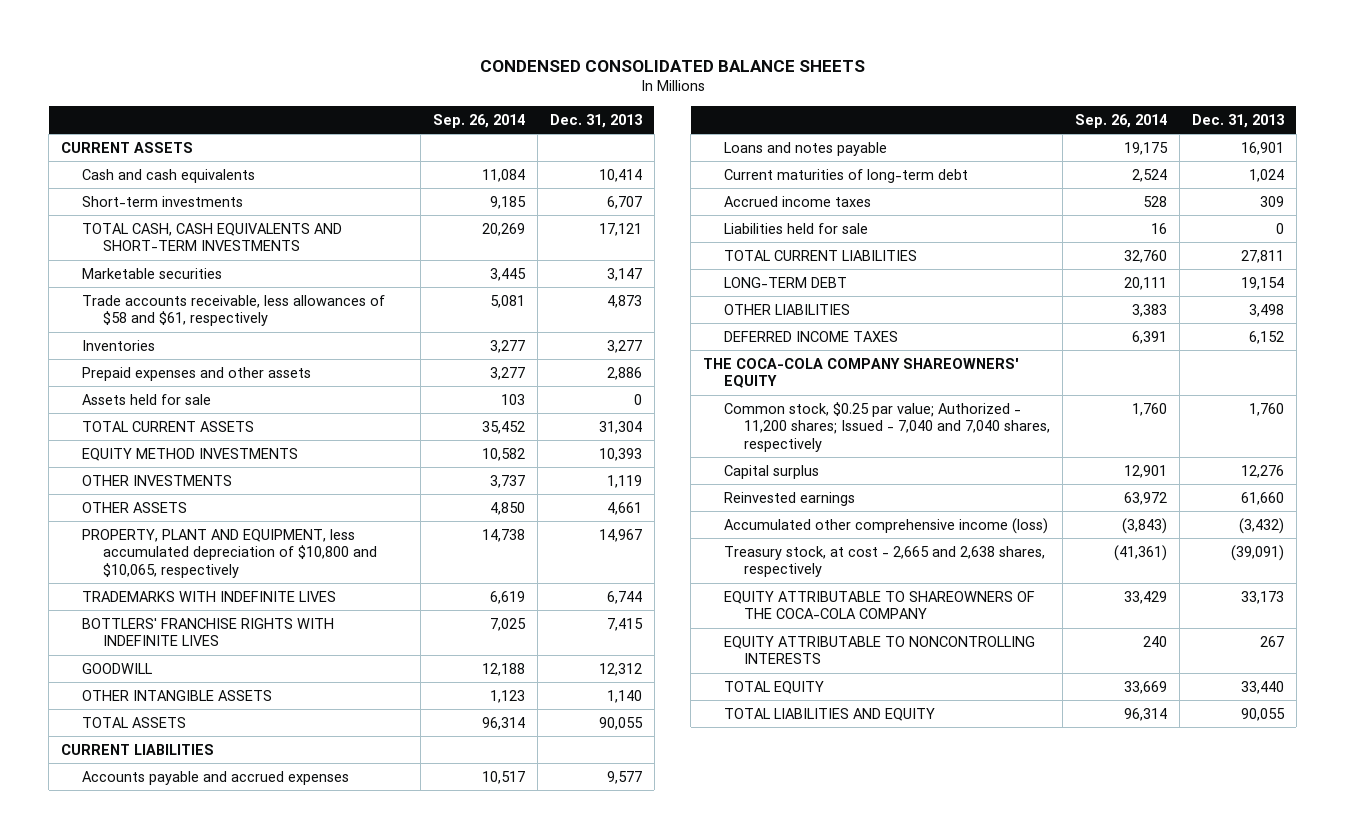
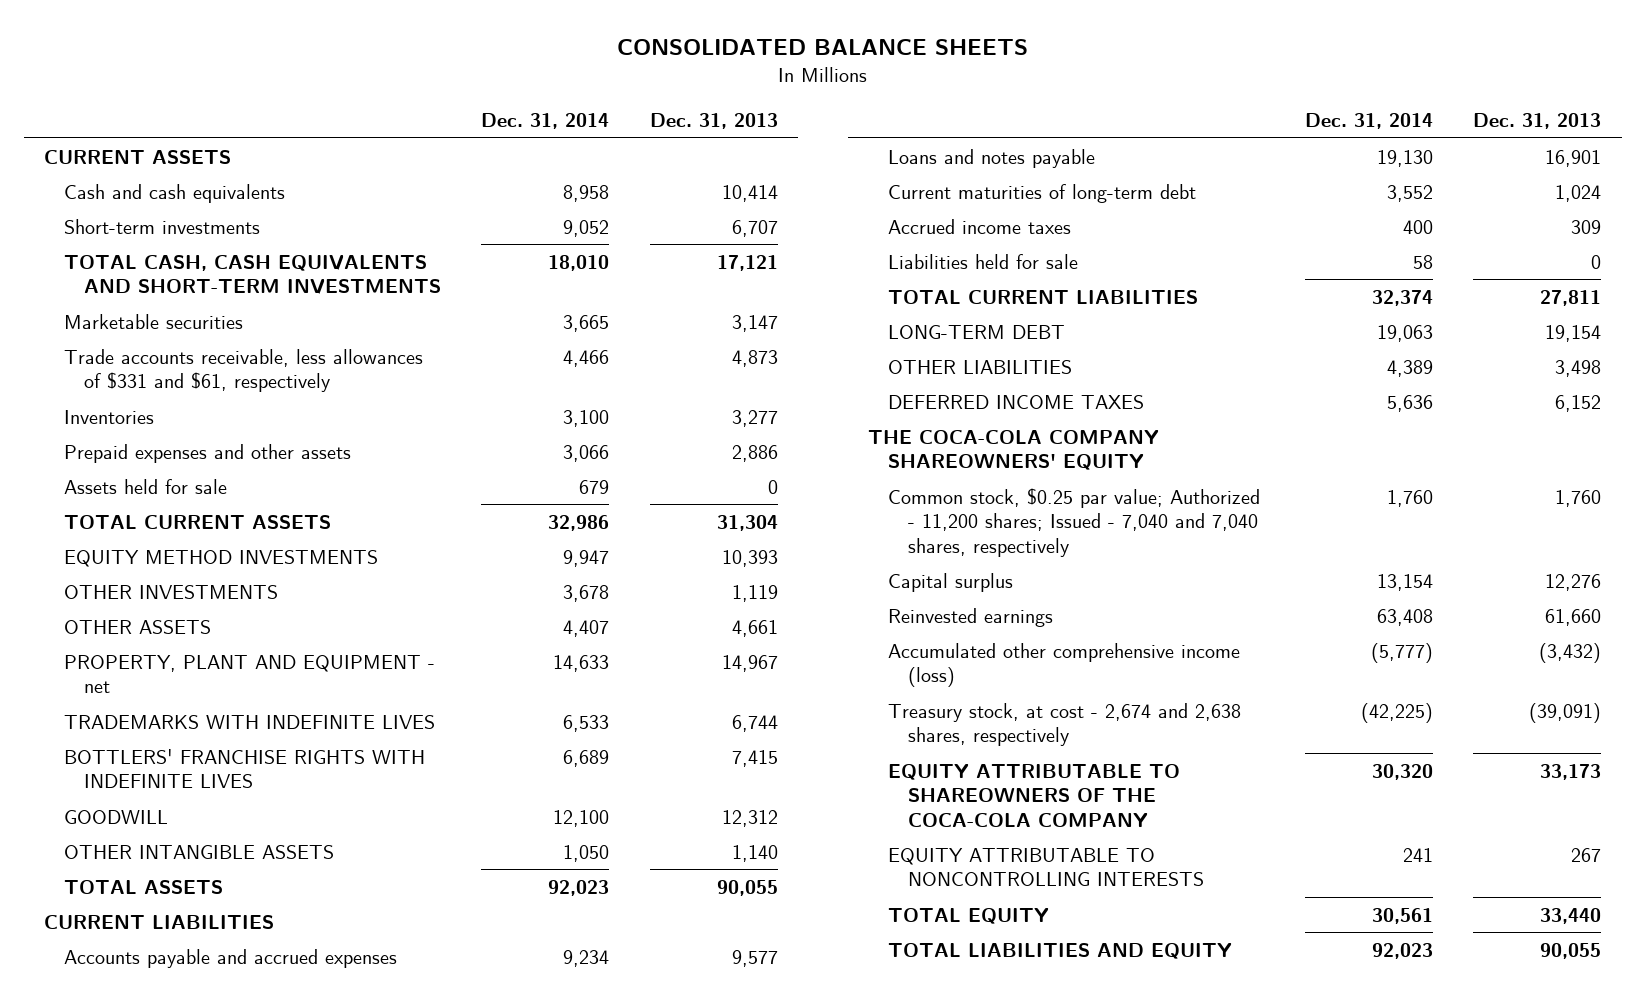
- CONDENSED CONSOLIDATED BALANCE SHEETS
+ CONSOLIDATED BALANCE SHEETS
- | Sep. 26, 2014 | Dec. 31, 2013
+ | Dec. 31, 2014 | Dec. 31, 2013
- Trade accounts receivable, less allowances of $58 and $61, respectively | 5,081 | 4,873
+ Trade accounts receivable, less allowances of $331 and $61, respectively | 4,466 | 4,873
- PROPERTY, PLANT AND EQUIPMENT, less accumulated depreciation of $10,800 and $10,065, respectively | 14,738 | 14,967
+ PROPERTY, PLANT AND EQUIPMENT - net | 14,633 | 14,967
- Treasury stock, at cost - 2,665 and 2,638 shares, respectively | (41,361) | (39,091)
+ Treasury stock, at cost - 2,674 and 2,638 shares, respectively | (42,225) | (39,091)

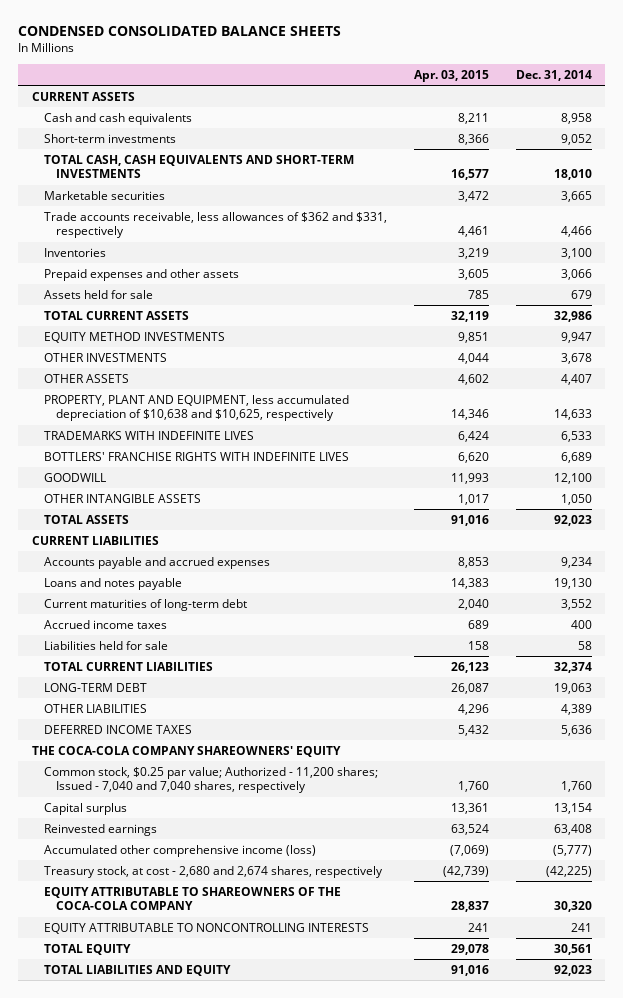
- CONSOLIDATED BALANCE SHEETS
+ CONDENSED CONSOLIDATED BALANCE SHEETS
- | Dec. 31, 2014 | Dec. 31, 2013
+ | Apr. 03, 2015 | Dec. 31, 2014
- Trade accounts receivable, less allowances of $331 and $61, respectively | 4,466 | 4,873
+ Trade accounts receivable, less allowances of $362 and $331, respectively | 4,461 | 4,466
- PROPERTY, PLANT AND EQUIPMENT - net | 14,633 | 14,967
+ PROPERTY, PLANT AND EQUIPMENT, less accumulated depreciation of $10,638 and $10,625, respectively | 14,346 | 14,633
- Treasury stock, at cost - 2,674 and 2,638 shares, respectively | (42,225) | (39,091)
+ Treasury stock, at cost - 2,680 and 2,674 shares, respectively | (42,739) | (42,225)

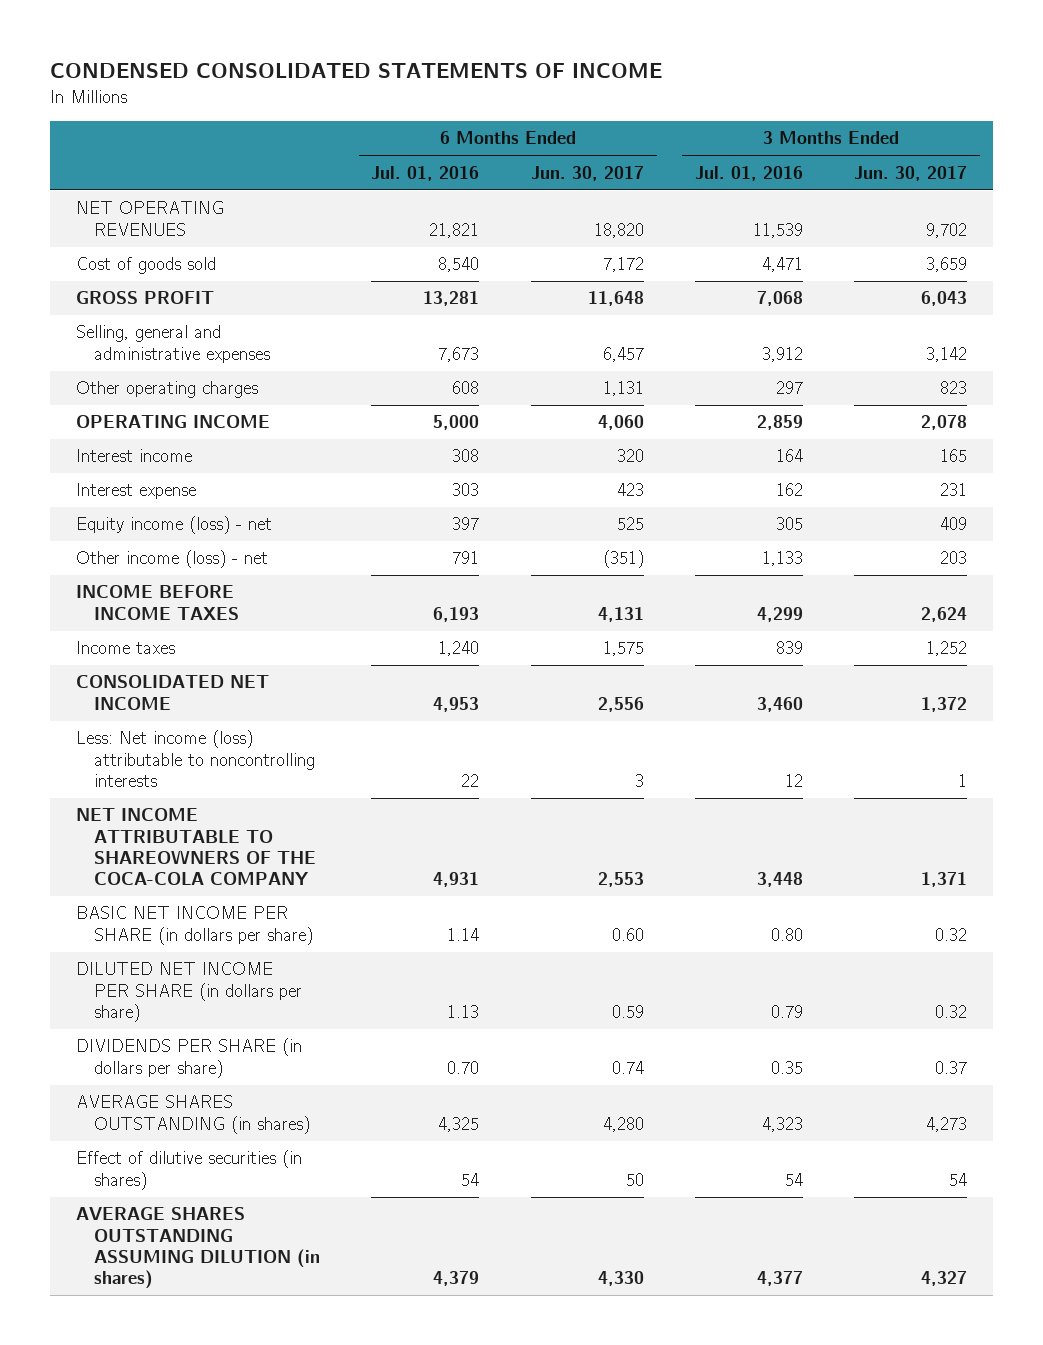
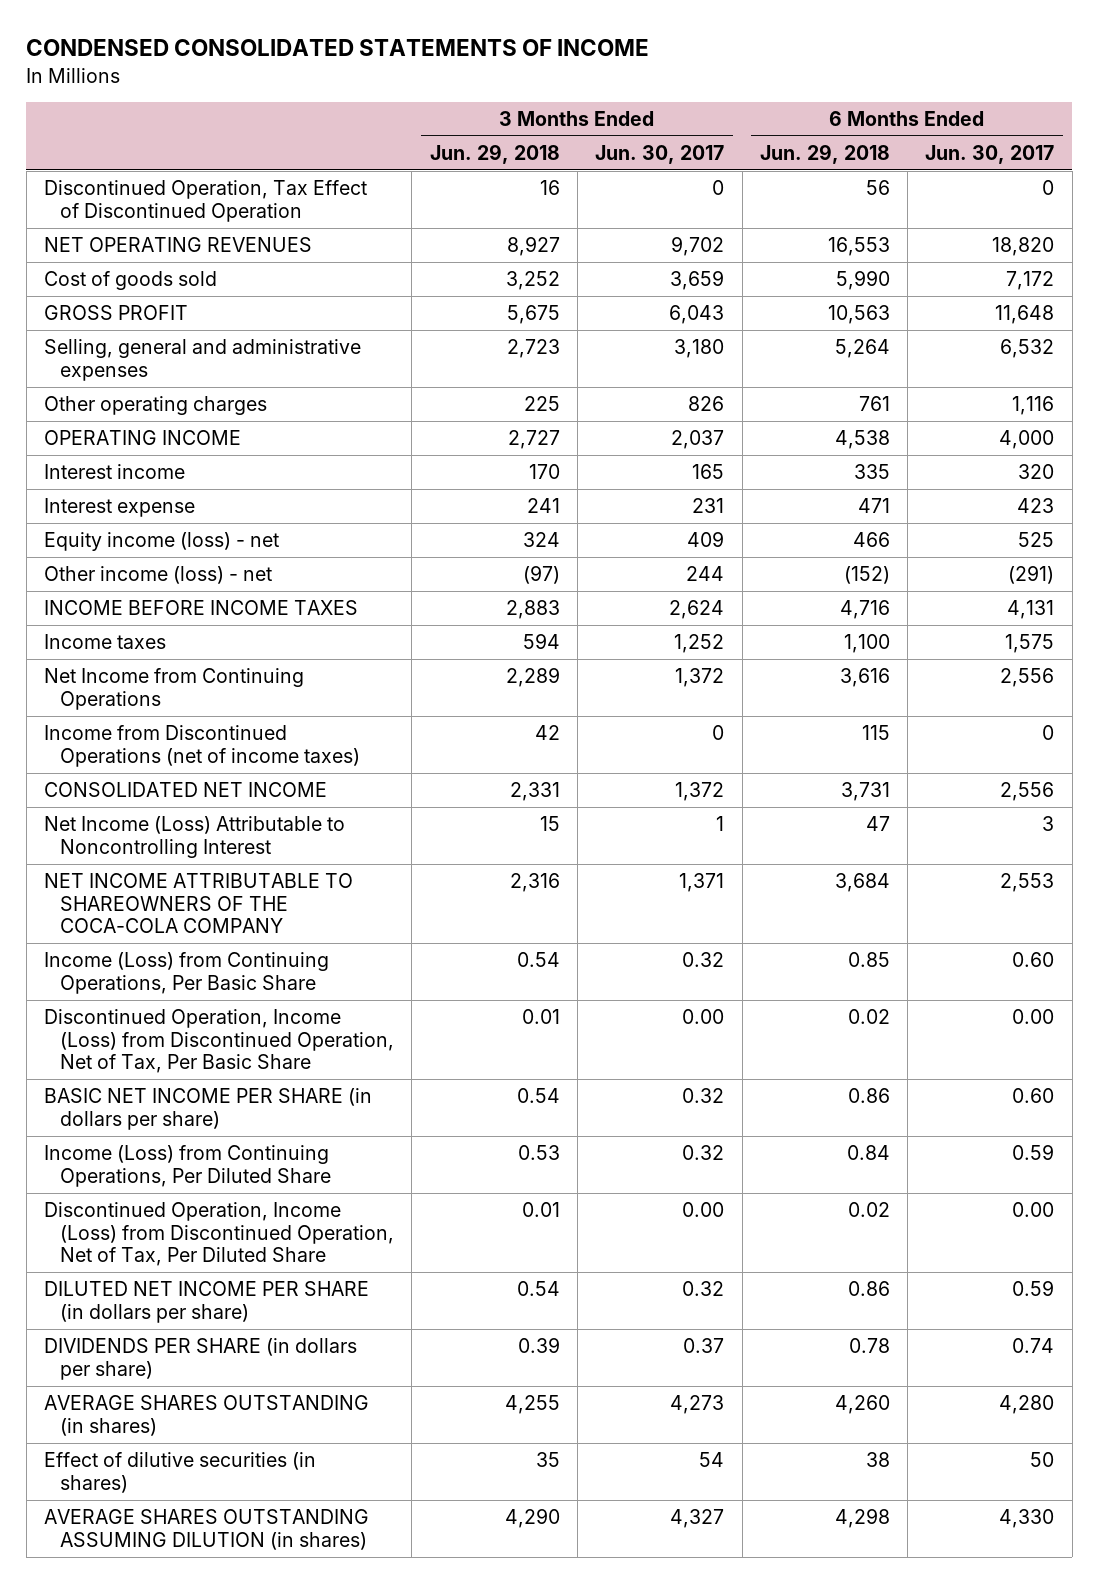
- | 6 Months Ended Jul. 01, 2016 | 6 Months Ended Jun. 30, 2017 | 3 Months Ended Jul. 01, 2016 | 3 Months Ended Jun. 30, 2017
+ | 3 Months Ended Jun. 29, 2018 | 3 Months Ended Jun. 30, 2017 | 6 Months Ended Jun. 29, 2018 | 6 Months Ended Jun. 30, 2017
+ Discontinued Operation, Tax Effect of Discontinued Operation | 16 | 0 | 56 | 0
- Selling, general and administrative expenses | 7,673 | 6,457 | 3,912 | 3,142
- Other operating charges | 608 | 1,131 | 297 | 823
- OPERATING INCOME | 5,000 | 4,060 | 2,859 | 2,078
+ Selling, general and administrative expenses | 2,723 | 3,180 | 5,264 | 6,532
+ Other operating charges | 225 | 826 | 761 | 1,116
+ OPERATING INCOME | 2,727 | 2,037 | 4,538 | 4,000
- Other income (loss) - net | 791 | (351) | 1,133 | 203
+ Other income (loss) - net | (97) | 244 | (152) | (291)
+ Net Income from Continuing Operations | 2,289 | 1,372 | 3,616 | 2,556
+ Income from Discontinued Operations (net of income taxes) | 42 | 0 | 115 | 0
- Less: Net income (loss) attributable to noncontrolling interests | 22 | 3 | 12 | 1
+ Net Income (Loss) Attributable to Noncontrolling Interest | 15 | 1 | 47 | 3
+ Income (Loss) from Continuing Operations, Per Basic Share | 0.54 | 0.32 | 0.85 | 0.60
+ Discontinued Operation, Income (Loss) from Discontinued Operation, Net of Tax, Per Basic Share | 0.01 | 0.00 | 0.02 | 0.00
+ Income (Loss) from Continuing Operations, Per Diluted Share | 0.53 | 0.32 | 0.84 | 0.59
+ Discontinued Operation, Income (Loss) from Discontinued Operation, Net of Tax, Per Diluted Share | 0.01 | 0.00 | 0.02 | 0.00

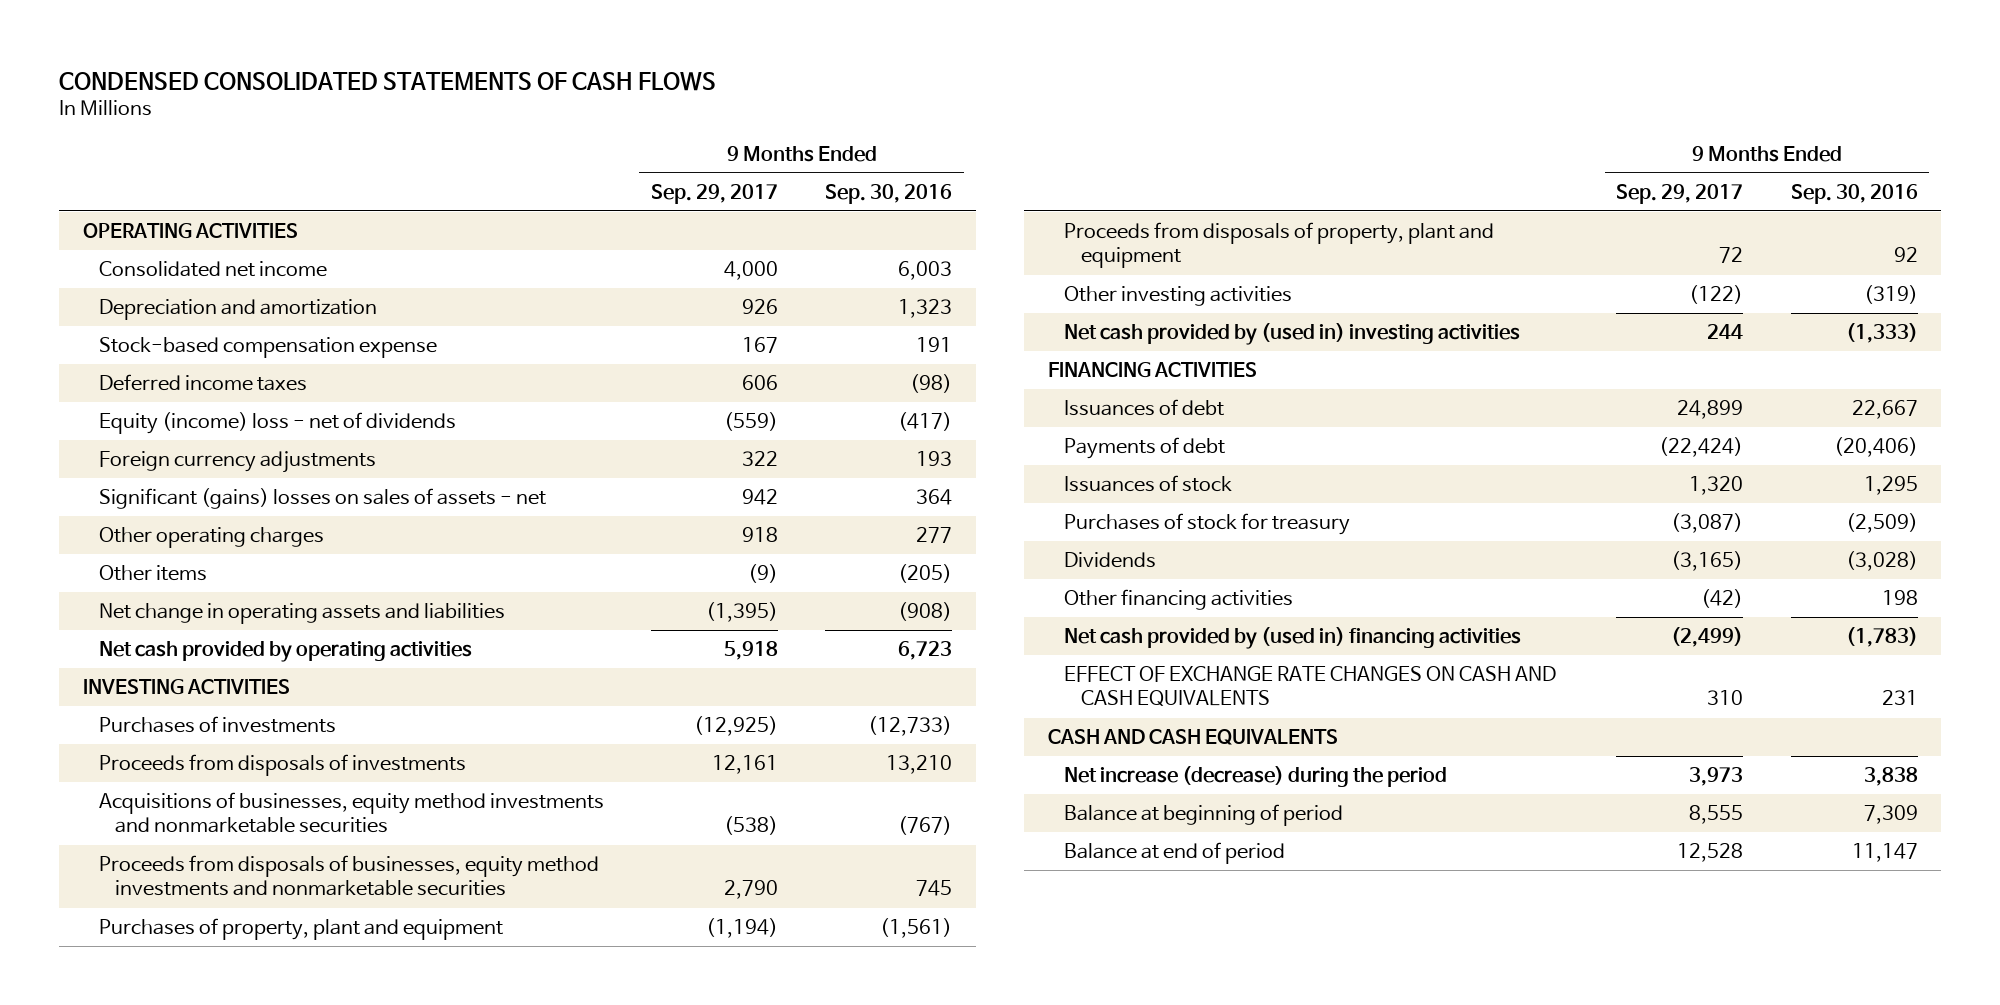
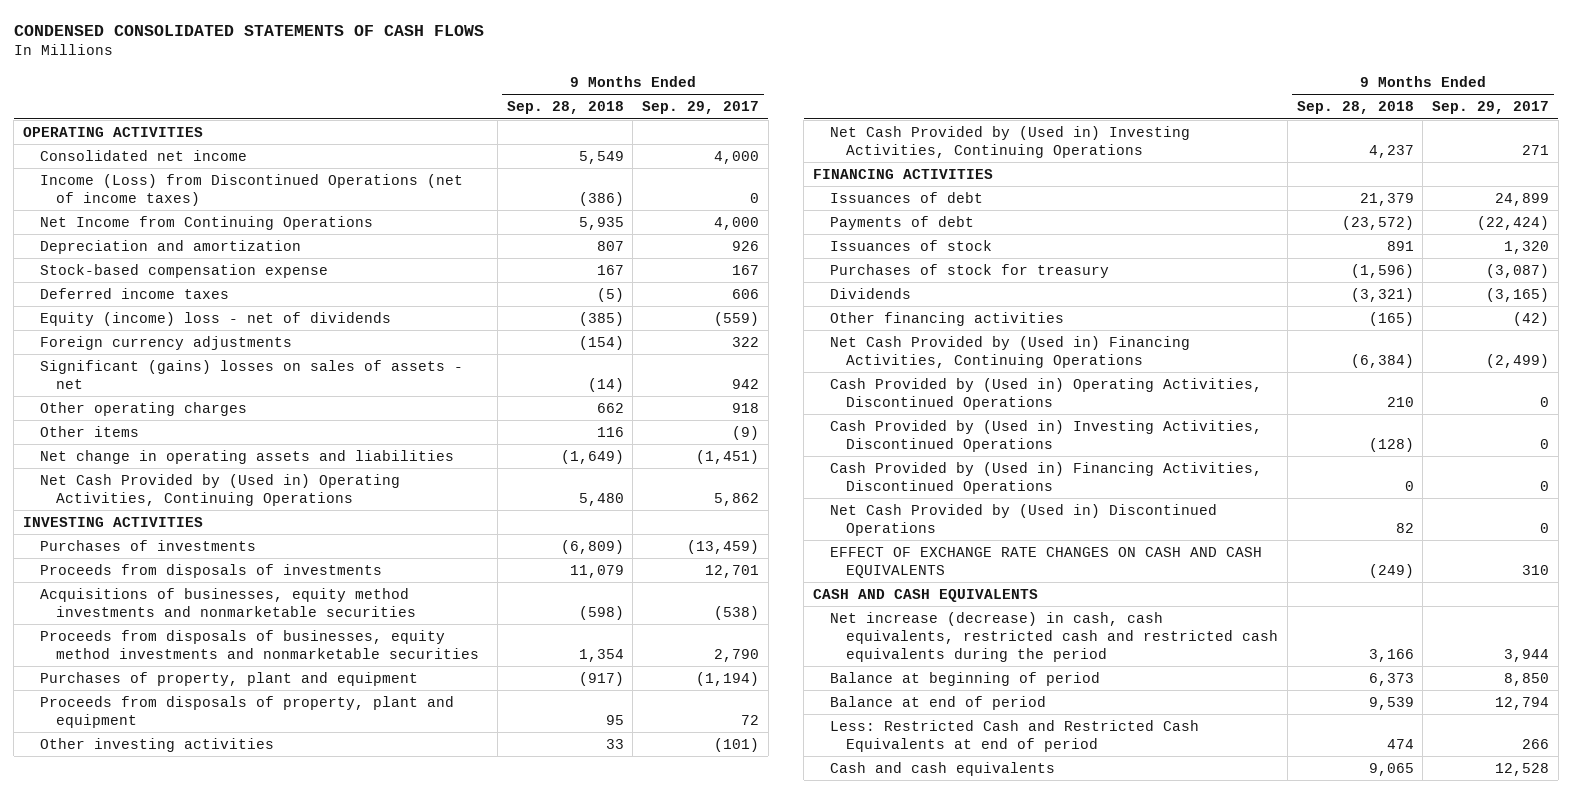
- | 9 Months Ended Sep. 29, 2017 | 9 Months Ended Sep. 30, 2016
+ | 9 Months Ended Sep. 28, 2018 | 9 Months Ended Sep. 29, 2017
+ Income (Loss) from Discontinued Operations (net of income taxes) | (386) | 0
+ Net Income from Continuing Operations | 5,935 | 4,000
- Net change in operating assets and liabilities | (1,395) | (908)
- Net cash provided by operating activities | 5,918 | 6,723
+ Net change in operating assets and liabilities | (1,649) | (1,451)
+ Net Cash Provided by (Used in) Operating Activities, Continuing Operations | 5,480 | 5,862
- Purchases of investments | (12,925) | (12,733)
- Proceeds from disposals of investments | 12,161 | 13,210
+ Purchases of investments | (6,809) | (13,459)
+ Proceeds from disposals of investments | 11,079 | 12,701
- Other investing activities | (122) | (319)
- Net cash provided by (used in) investing activities | 244 | (1,333)
+ Other investing activities | 33 | (101)
+ Net Cash Provided by (Used in) Investing Activities, Continuing Operations | 4,237 | 271
- Net cash provided by (used in) financing activities | (2,499) | (1,783)
+ Net Cash Provided by (Used in) Financing Activities, Continuing Operations | (6,384) | (2,499)
+ Cash Provided by (Used in) Operating Activities, Discontinued Operations | 210 | 0
+ Cash Provided by (Used in) Investing Activities, Discontinued Operations | (128) | 0
+ Cash Provided by (Used in) Financing Activities, Discontinued Operations | 0 | 0
+ Net Cash Provided by (Used in) Discontinued Operations | 82 | 0
- Net increase (decrease) during the period | 3,973 | 3,838
- Balance at beginning of period | 8,555 | 7,309
- Balance at end of period | 12,528 | 11,147
+ Net increase (decrease) in cash, cash equivalents, restricted cash and restricted cash equivalents during the period | 3,166 | 3,944
+ Balance at beginning of period | 6,373 | 8,850
+ Balance at end of period | 9,539 | 12,794
+ Less: Restricted Cash and Restricted Cash Equivalents at end of period | 474 | 266
+ Cash and cash equivalents | 9,065 | 12,528

